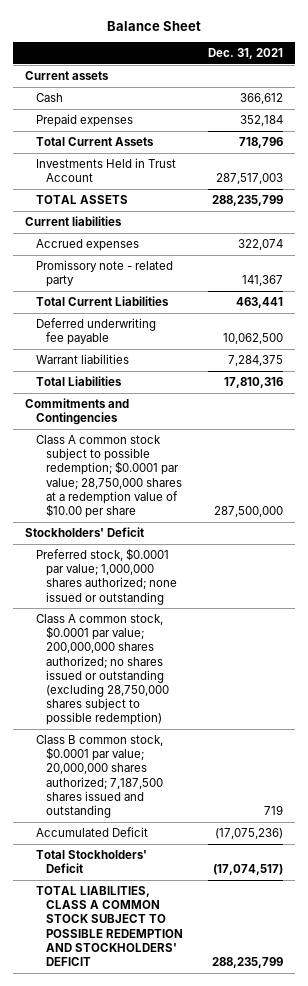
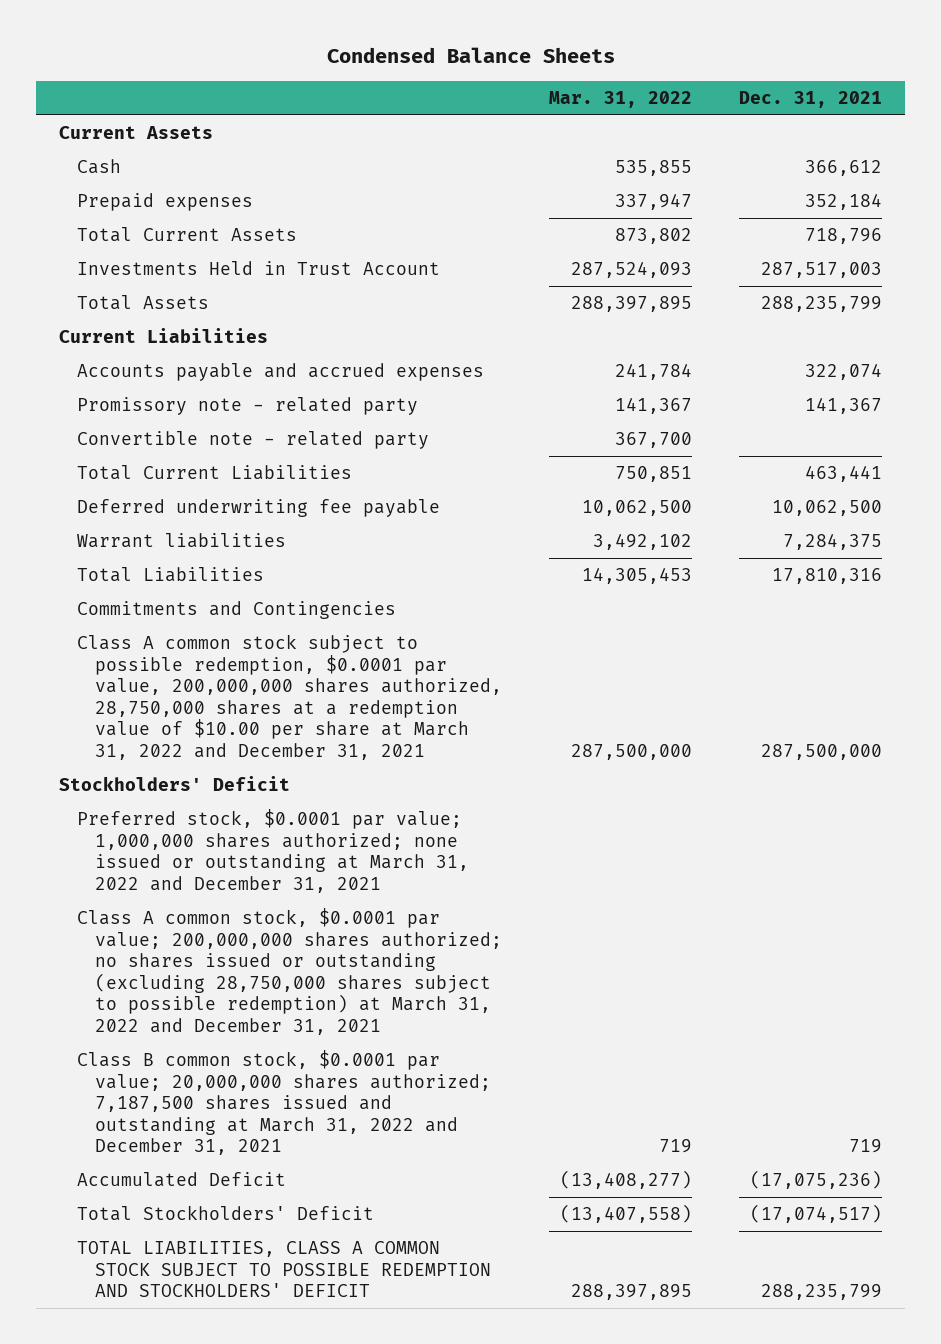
- Balance Sheet
+ Condensed Balance Sheets
- | Dec. 31, 2021
+ | Mar. 31, 2022 | Dec. 31, 2021
- Current assets
+ Current Assets
- TOTAL ASSETS | 288,235,799
- Current liabilities
- Accrued expenses | 322,074
+ Total Assets | 288,397,895 | 288,235,799
+ Current Liabilities
+ Accounts payable and accrued expenses | 241,784 | 322,074
+ Convertible note - related party | 367,700 |
- Class A common stock subject to possible redemption; $0.0001 par value; 28,750,000 shares at a redemption value of $10.00 per share | 287,500,000
+ Class A common stock subject to possible redemption, $0.0001 par value, 200,000,000 shares authorized, 28,750,000 shares at a redemption value of $10.00 per share at March 31, 2022 and December 31, 2021 | 287,500,000 | 287,500,000
- Preferred stock, $0.0001 par value; 1,000,000 shares authorized; none issued or outstanding
- Class A common stock, $0.0001 par value; 200,000,000 shares authorized; no shares issued or outstanding (excluding 28,750,000 shares subject to possible redemption)
- Class B common stock, $0.0001 par value; 20,000,000 shares authorized; 7,187,500 shares issued and outstanding | 719
+ Preferred stock, $0.0001 par value; 1,000,000 shares authorized; none issued or outstanding at March 31, 2022 and December 31, 2021
+ Class A common stock, $0.0001 par value; 200,000,000 shares authorized; no shares issued or outstanding (excluding 28,750,000 shares subject to possible redemption) at March 31, 2022 and December 31, 2021
+ Class B common stock, $0.0001 par value; 20,000,000 shares authorized; 7,187,500 shares issued and outstanding at March 31, 2022 and December 31, 2021 | 719 | 719

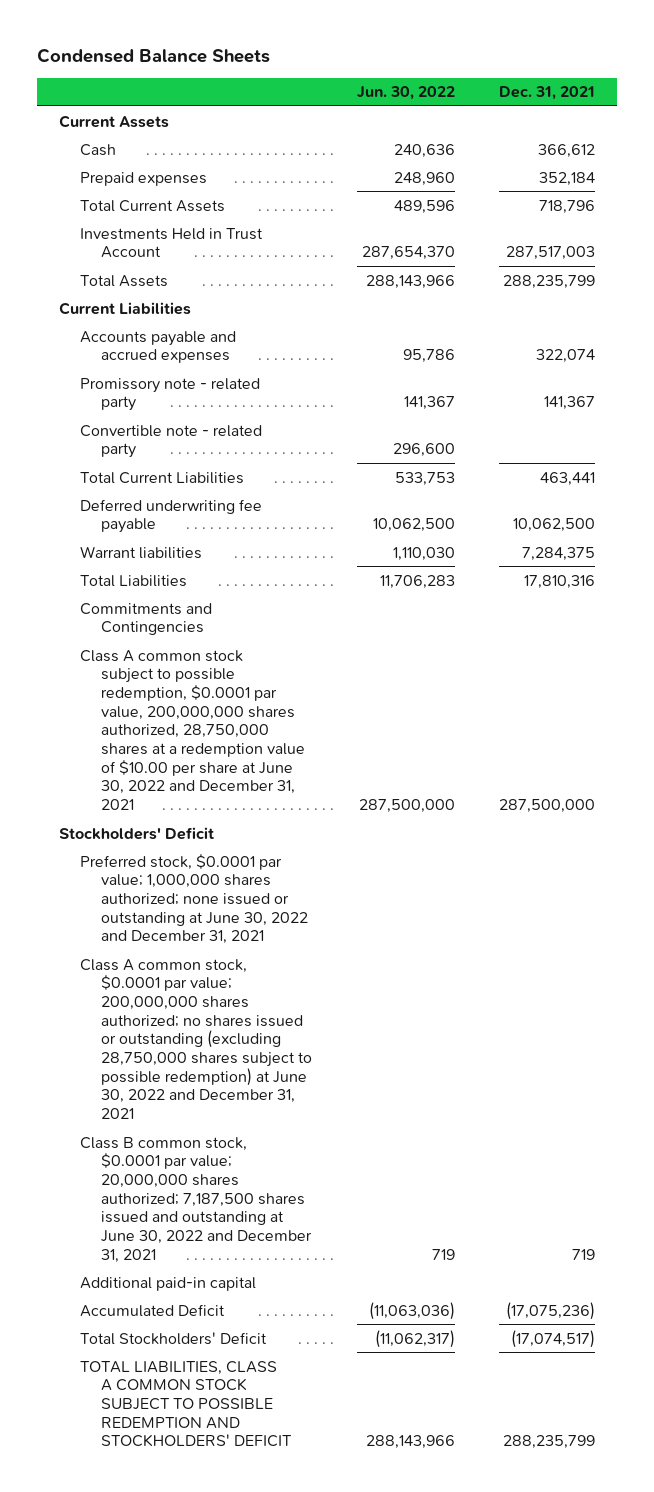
- | Mar. 31, 2022 | Dec. 31, 2021
+ | Jun. 30, 2022 | Dec. 31, 2021
- Class A common stock subject to possible redemption, $0.0001 par value, 200,000,000 shares authorized, 28,750,000 shares at a redemption value of $10.00 per share at March 31, 2022 and December 31, 2021 | 287,500,000 | 287,500,000
+ Class A common stock subject to possible redemption, $0.0001 par value, 200,000,000 shares authorized, 28,750,000 shares at a redemption value of $10.00 per share at June 30, 2022 and December 31, 2021 | 287,500,000 | 287,500,000
- Preferred stock, $0.0001 par value; 1,000,000 shares authorized; none issued or outstanding at March 31, 2022 and December 31, 2021
- Class A common stock, $0.0001 par value; 200,000,000 shares authorized; no shares issued or outstanding (excluding 28,750,000 shares subject to possible redemption) at March 31, 2022 and December 31, 2021
- Class B common stock, $0.0001 par value; 20,000,000 shares authorized; 7,187,500 shares issued and outstanding at March 31, 2022 and December 31, 2021 | 719 | 719
+ Preferred stock, $0.0001 par value; 1,000,000 shares authorized; none issued or outstanding at June 30, 2022 and December 31, 2021
+ Class A common stock, $0.0001 par value; 200,000,000 shares authorized; no shares issued or outstanding (excluding 28,750,000 shares subject to possible redemption) at June 30, 2022 and December 31, 2021
+ Class B common stock, $0.0001 par value; 20,000,000 shares authorized; 7,187,500 shares issued and outstanding at June 30, 2022 and December 31, 2021 | 719 | 719
+ Additional paid-in capital

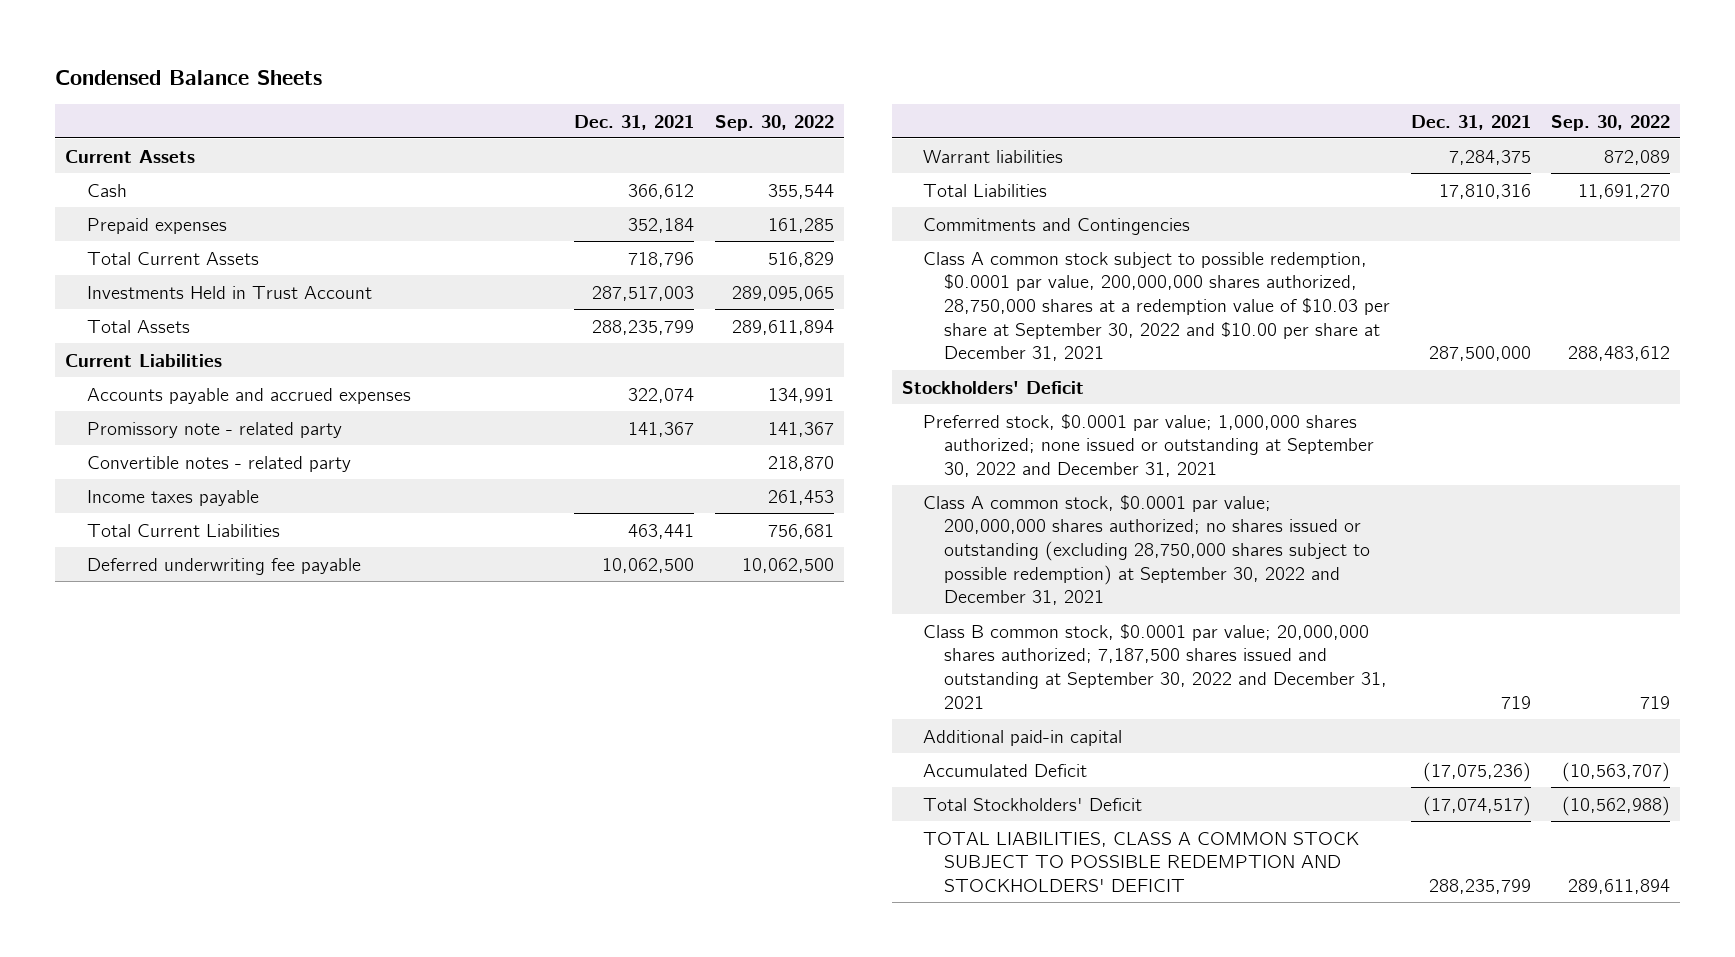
- | Jun. 30, 2022 | Dec. 31, 2021
+ | Dec. 31, 2021 | Sep. 30, 2022
- Convertible note - related party | 296,600 |
+ Convertible notes - related party | | 218,870
+ Income taxes payable | | 261,453
- Class A common stock subject to possible redemption, $0.0001 par value, 200,000,000 shares authorized, 28,750,000 shares at a redemption value of $10.00 per share at June 30, 2022 and December 31, 2021 | 287,500,000 | 287,500,000
+ Class A common stock subject to possible redemption, $0.0001 par value, 200,000,000 shares authorized, 28,750,000 shares at a redemption value of $10.03 per share at September 30, 2022 and $10.00 per share at December 31, 2021 | 287,500,000 | 288,483,612
- Preferred stock, $0.0001 par value; 1,000,000 shares authorized; none issued or outstanding at June 30, 2022 and December 31, 2021
- Class A common stock, $0.0001 par value; 200,000,000 shares authorized; no shares issued or outstanding (excluding 28,750,000 shares subject to possible redemption) at June 30, 2022 and December 31, 2021
- Class B common stock, $0.0001 par value; 20,000,000 shares authorized; 7,187,500 shares issued and outstanding at June 30, 2022 and December 31, 2021 | 719 | 719
+ Preferred stock, $0.0001 par value; 1,000,000 shares authorized; none issued or outstanding at September 30, 2022 and December 31, 2021
+ Class A common stock, $0.0001 par value; 200,000,000 shares authorized; no shares issued or outstanding (excluding 28,750,000 shares subject to possible redemption) at September 30, 2022 and December 31, 2021
+ Class B common stock, $0.0001 par value; 20,000,000 shares authorized; 7,187,500 shares issued and outstanding at September 30, 2022 and December 31, 2021 | 719 | 719

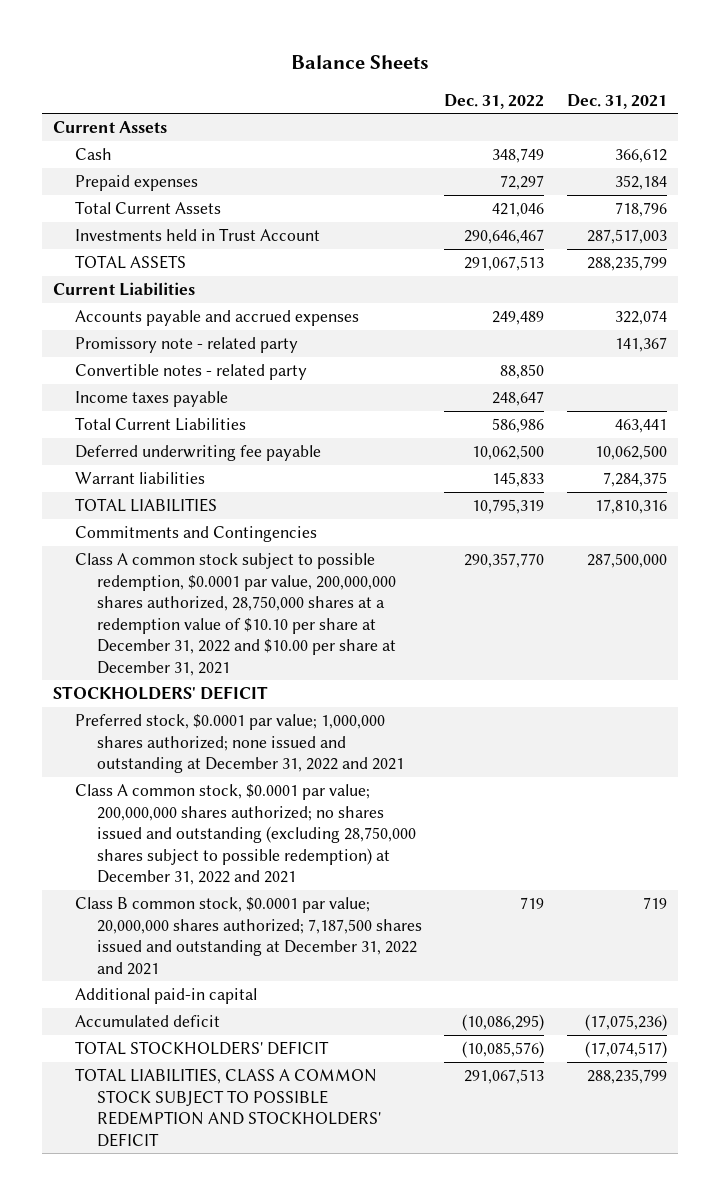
- Condensed Balance Sheets
+ Balance Sheets
- | Dec. 31, 2021 | Sep. 30, 2022
+ | Dec. 31, 2022 | Dec. 31, 2021
- Investments Held in Trust Account | 287,517,003 | 289,095,065
- Total Assets | 288,235,799 | 289,611,894
+ Investments held in Trust Account | 290,646,467 | 287,517,003
+ TOTAL ASSETS | 291,067,513 | 288,235,799
- Total Liabilities | 17,810,316 | 11,691,270
+ TOTAL LIABILITIES | 10,795,319 | 17,810,316
- Class A common stock subject to possible redemption, $0.0001 par value, 200,000,000 shares authorized, 28,750,000 shares at a redemption value of $10.03 per share at September 30, 2022 and $10.00 per share at December 31, 2021 | 287,500,000 | 288,483,612
- Stockholders' Deficit
- Preferred stock, $0.0001 par value; 1,000,000 shares authorized; none issued or outstanding at September 30, 2022 and December 31, 2021
- Class A common stock, $0.0001 par value; 200,000,000 shares authorized; no shares issued or outstanding (excluding 28,750,000 shares subject to possible redemption) at September 30, 2022 and December 31, 2021
- Class B common stock, $0.0001 par value; 20,000,000 shares authorized; 7,187,500 shares issued and outstanding at September 30, 2022 and December 31, 2021 | 719 | 719
+ Class A common stock subject to possible redemption, $0.0001 par value, 200,000,000 shares authorized, 28,750,000 shares at a redemption value of $10.10 per share at December 31, 2022 and $10.00 per share at December 31, 2021 | 290,357,770 | 287,500,000
+ STOCKHOLDERS' DEFICIT
+ Preferred stock, $0.0001 par value; 1,000,000 shares authorized; none issued and outstanding at December 31, 2022 and 2021
+ Class A common stock, $0.0001 par value; 200,000,000 shares authorized; no shares issued and outstanding (excluding 28,750,000 shares subject to possible redemption) at December 31, 2022 and 2021
+ Class B common stock, $0.0001 par value; 20,000,000 shares authorized; 7,187,500 shares issued and outstanding at December 31, 2022 and 2021 | 719 | 719
- Accumulated Deficit | (17,075,236) | (10,563,707)
- Total Stockholders' Deficit | (17,074,517) | (10,562,988)
+ Accumulated deficit | (10,086,295) | (17,075,236)
+ TOTAL STOCKHOLDERS' DEFICIT | (10,085,576) | (17,074,517)

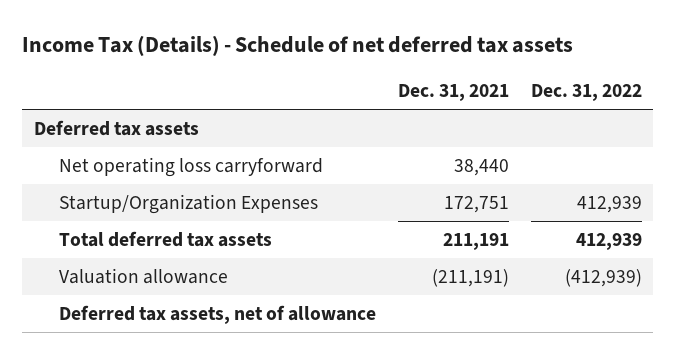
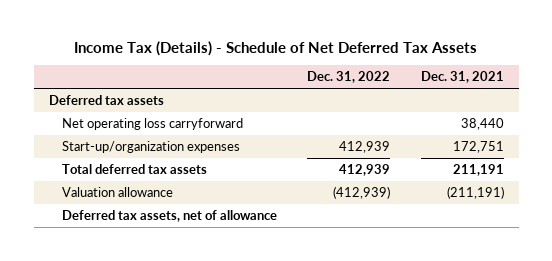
- Income Tax (Details) - Schedule of net deferred tax assets
+ Income Tax (Details) - Schedule of Net Deferred Tax Assets
- | Dec. 31, 2021 | Dec. 31, 2022
+ | Dec. 31, 2022 | Dec. 31, 2021
- Startup/Organization Expenses | 172,751 | 412,939
+ Start-up/organization expenses | 412,939 | 172,751

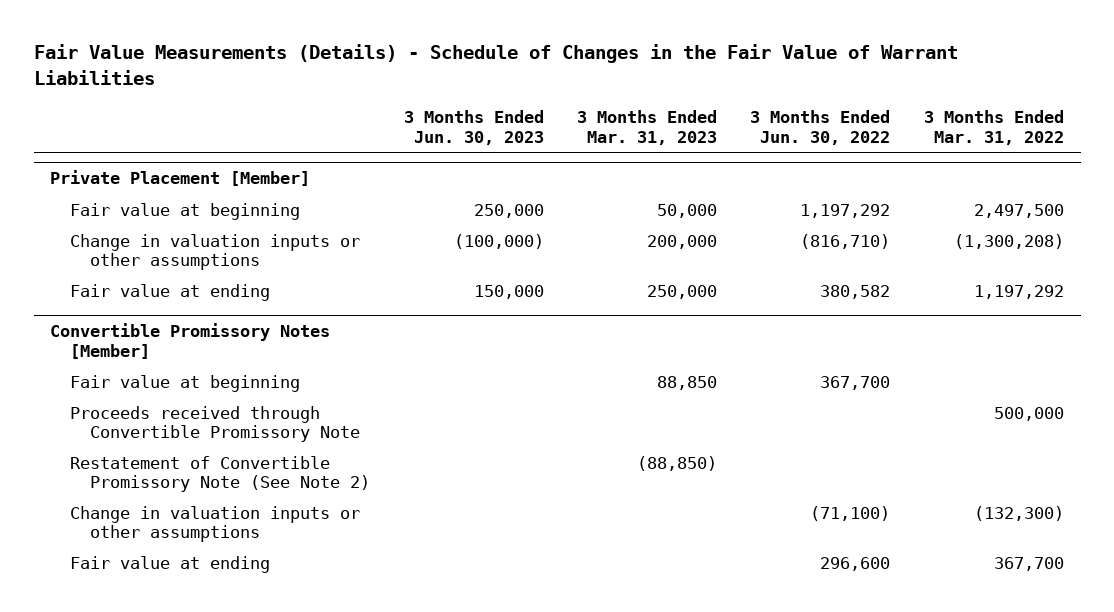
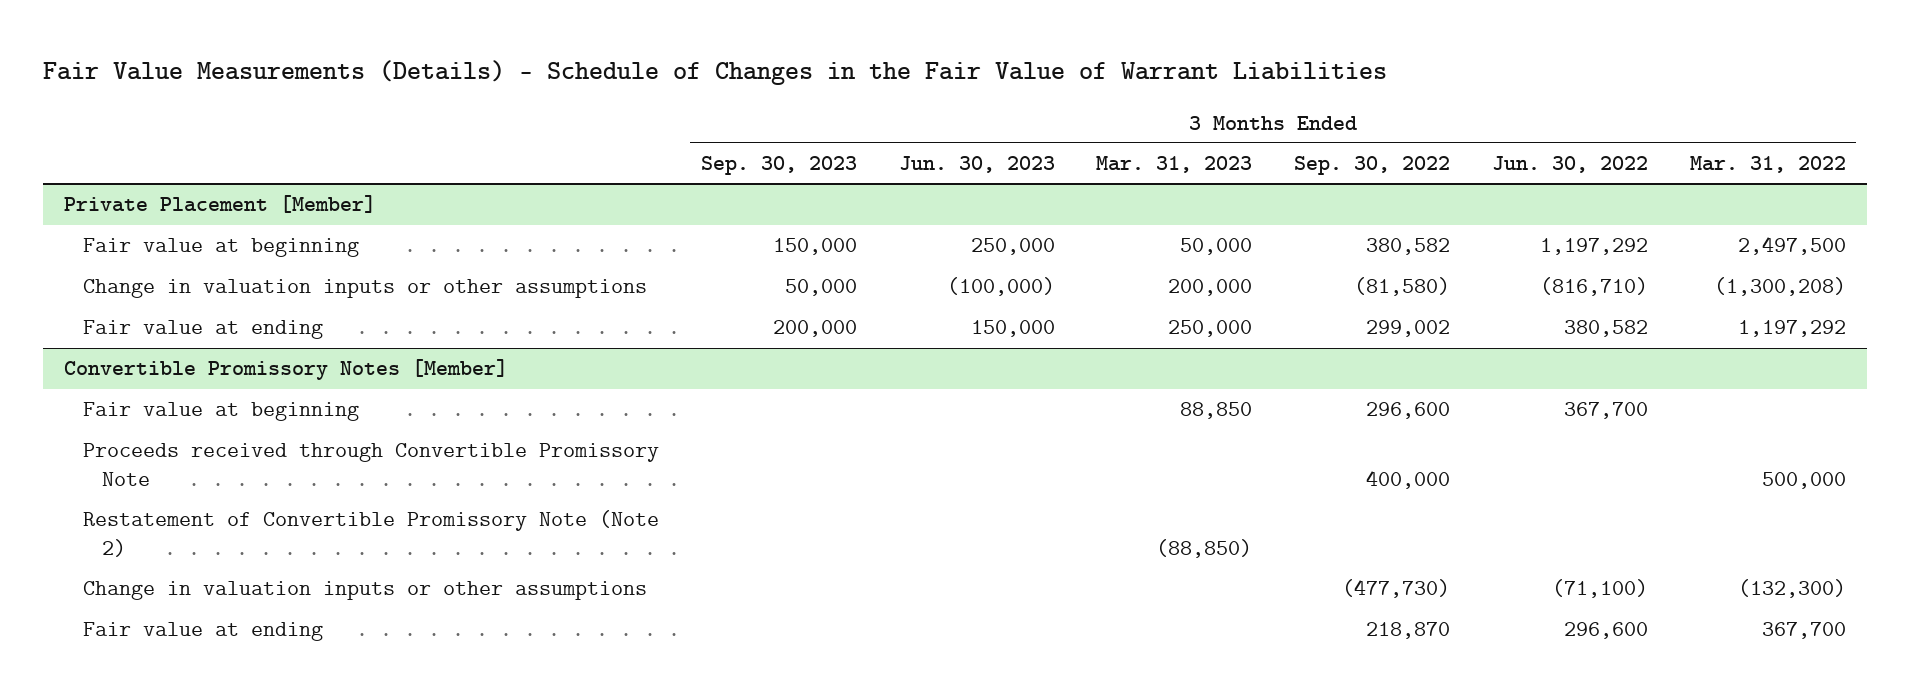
- | 3 Months Ended Jun. 30, 2023 | 3 Months Ended Mar. 31, 2023 | 3 Months Ended Jun. 30, 2022 | 3 Months Ended Mar. 31, 2022
+ | 3 Months Ended Sep. 30, 2023 | 3 Months Ended Jun. 30, 2023 | 3 Months Ended Mar. 31, 2023 | 3 Months Ended Sep. 30, 2022 | 3 Months Ended Jun. 30, 2022 | 3 Months Ended Mar. 31, 2022
@ Convertible Promissory Notes [Member]
- Restatement of Convertible Promissory Note (See Note 2) | | (88,850) | |
+ Restatement of Convertible Promissory Note (Note 2) | | | (88,850) | | |

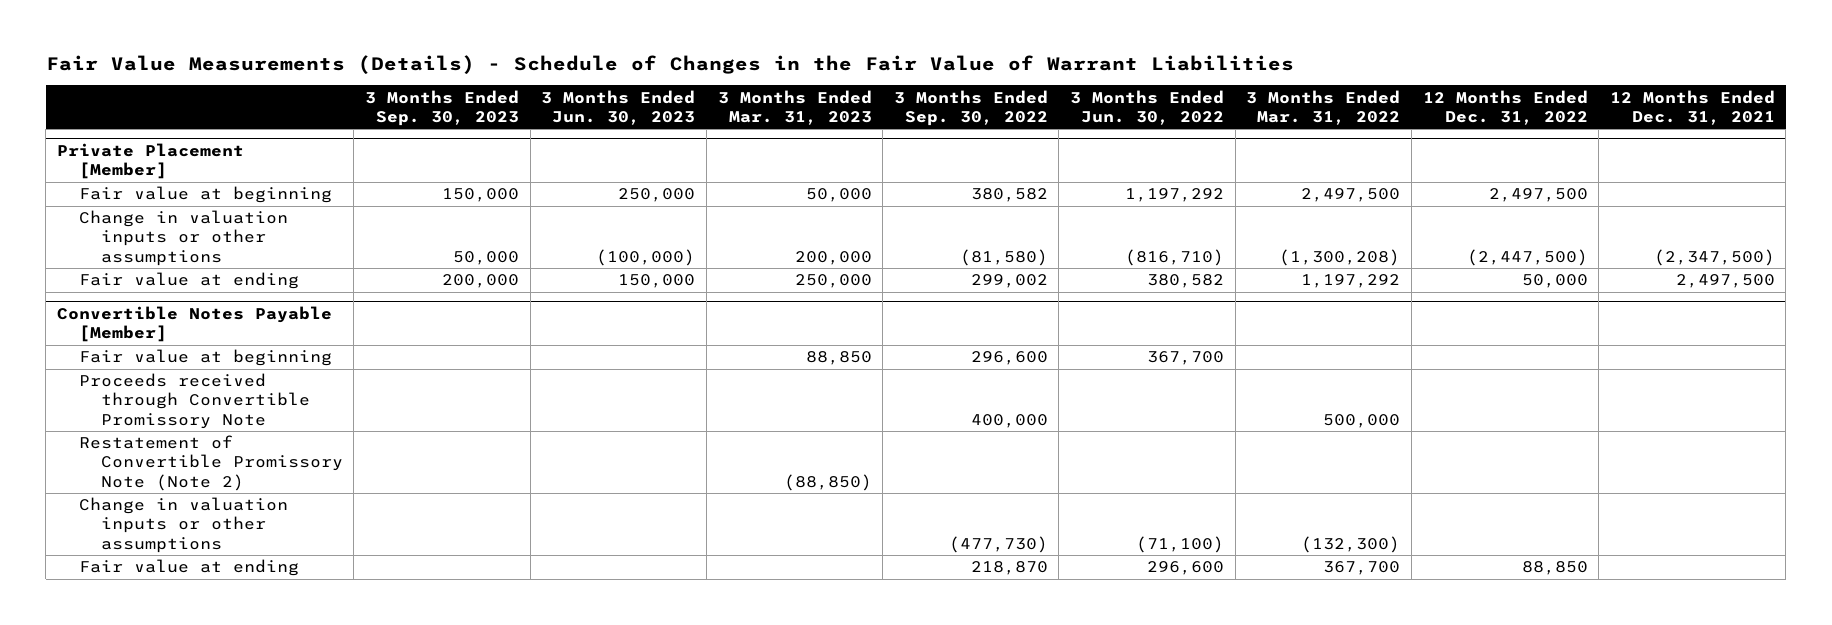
- | 3 Months Ended Sep. 30, 2023 | 3 Months Ended Jun. 30, 2023 | 3 Months Ended Mar. 31, 2023 | 3 Months Ended Sep. 30, 2022 | 3 Months Ended Jun. 30, 2022 | 3 Months Ended Mar. 31, 2022
+ | 3 Months Ended Sep. 30, 2023 | 3 Months Ended Jun. 30, 2023 | 3 Months Ended Mar. 31, 2023 | 3 Months Ended Sep. 30, 2022 | 3 Months Ended Jun. 30, 2022 | 3 Months Ended Mar. 31, 2022 | 12 Months Ended Dec. 31, 2022 | 12 Months Ended Dec. 31, 2021
- Convertible Promissory Notes [Member]
+ Convertible Notes Payable [Member]

